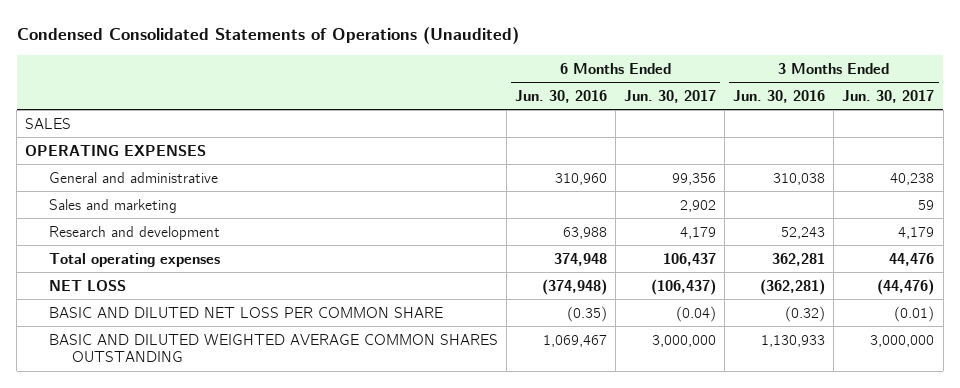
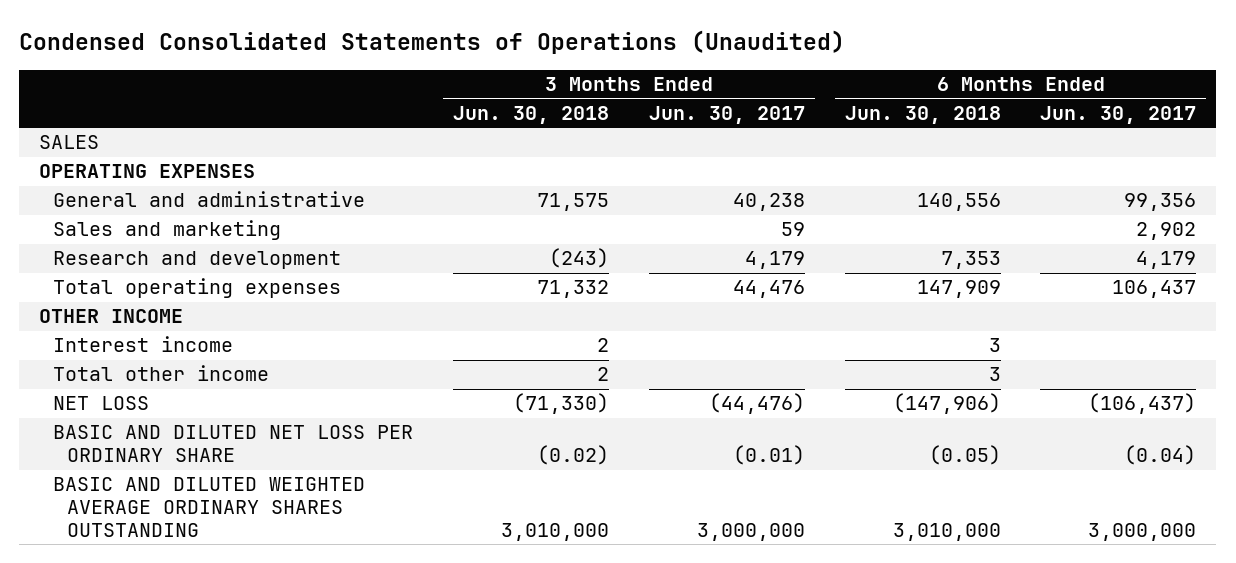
- | 6 Months Ended Jun. 30, 2016 | 6 Months Ended Jun. 30, 2017 | 3 Months Ended Jun. 30, 2016 | 3 Months Ended Jun. 30, 2017
+ | 3 Months Ended Jun. 30, 2018 | 3 Months Ended Jun. 30, 2017 | 6 Months Ended Jun. 30, 2018 | 6 Months Ended Jun. 30, 2017
+ OTHER INCOME
+ Interest income | 2 | | 3 |
+ Total other income | 2 | | 3 |
- BASIC AND DILUTED NET LOSS PER COMMON SHARE | (0.35) | (0.04) | (0.32) | (0.01)
- BASIC AND DILUTED WEIGHTED AVERAGE COMMON SHARES OUTSTANDING | 1,069,467 | 3,000,000 | 1,130,933 | 3,000,000
+ BASIC AND DILUTED NET LOSS PER ORDINARY SHARE | (0.02) | (0.01) | (0.05) | (0.04)
+ BASIC AND DILUTED WEIGHTED AVERAGE ORDINARY SHARES OUTSTANDING | 3,010,000 | 3,000,000 | 3,010,000 | 3,000,000

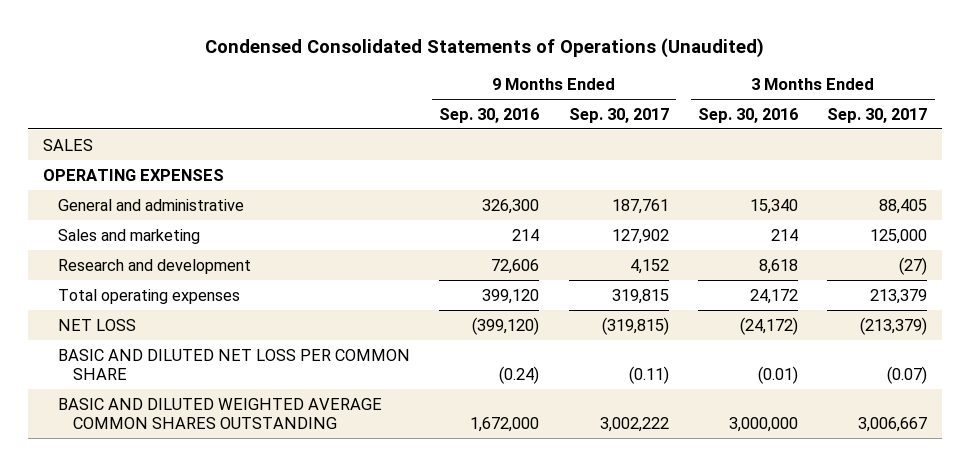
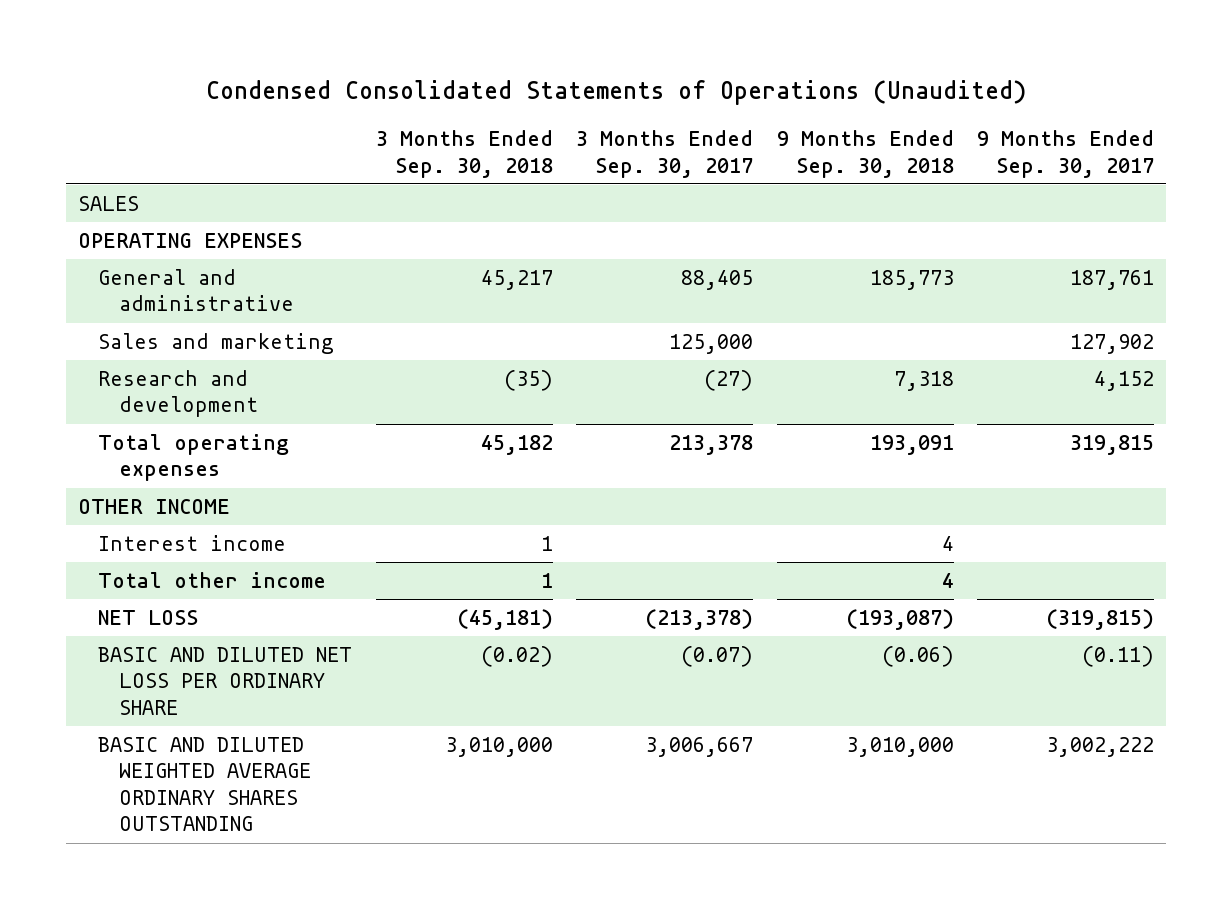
- | 9 Months Ended Sep. 30, 2016 | 9 Months Ended Sep. 30, 2017 | 3 Months Ended Sep. 30, 2016 | 3 Months Ended Sep. 30, 2017
+ | 3 Months Ended Sep. 30, 2018 | 3 Months Ended Sep. 30, 2017 | 9 Months Ended Sep. 30, 2018 | 9 Months Ended Sep. 30, 2017
- Total operating expenses | 399,120 | 319,815 | 24,172 | 213,379
- NET LOSS | (399,120) | (319,815) | (24,172) | (213,379)
- BASIC AND DILUTED NET LOSS PER COMMON SHARE | (0.24) | (0.11) | (0.01) | (0.07)
- BASIC AND DILUTED WEIGHTED AVERAGE COMMON SHARES OUTSTANDING | 1,672,000 | 3,002,222 | 3,000,000 | 3,006,667
+ Total operating expenses | 45,182 | 213,378 | 193,091 | 319,815
+ OTHER INCOME
+ Interest income | 1 | | 4 |
+ Total other income | 1 | | 4 |
+ NET LOSS | (45,181) | (213,378) | (193,087) | (319,815)
+ BASIC AND DILUTED NET LOSS PER ORDINARY SHARE | (0.02) | (0.07) | (0.06) | (0.11)
+ BASIC AND DILUTED WEIGHTED AVERAGE ORDINARY SHARES OUTSTANDING | 3,010,000 | 3,006,667 | 3,010,000 | 3,002,222

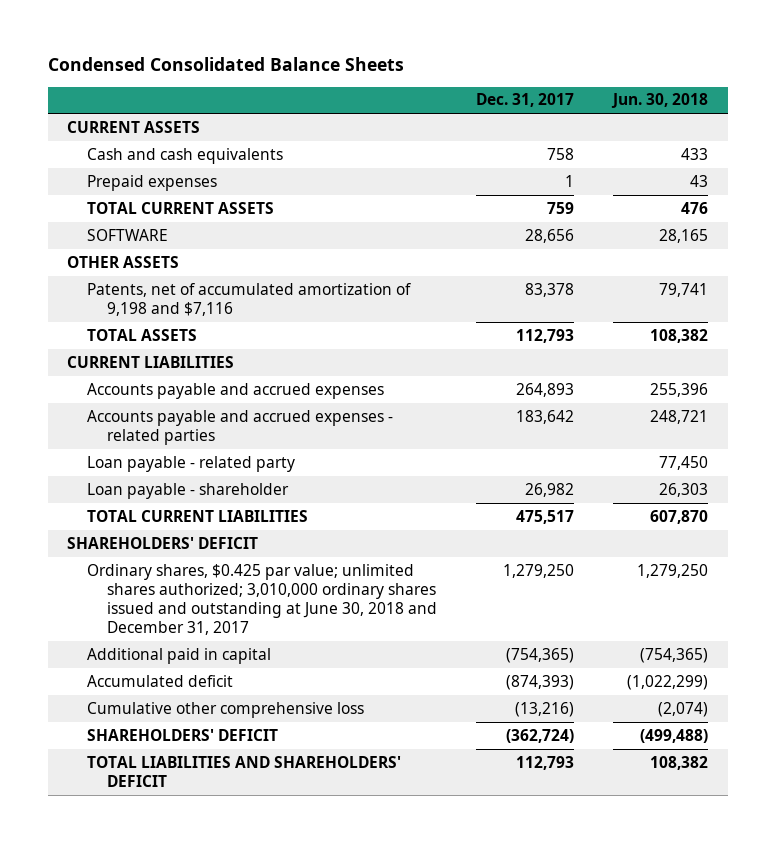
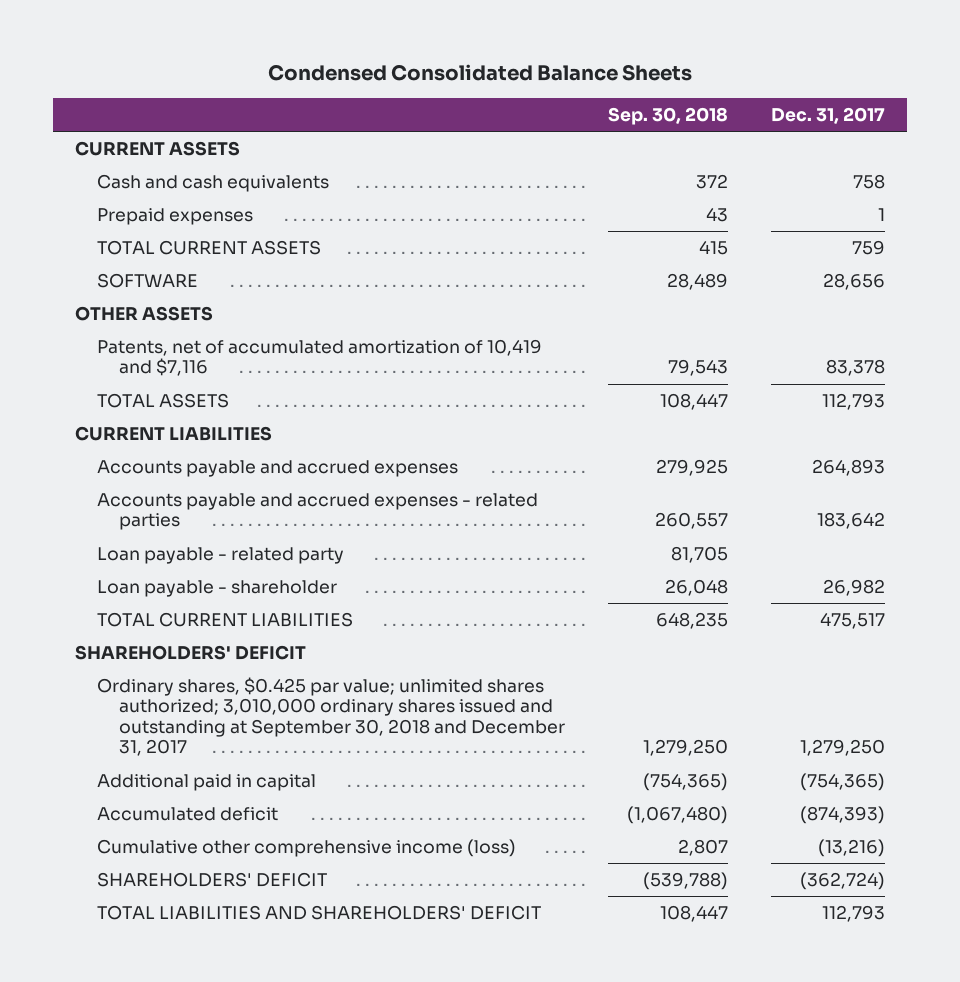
- | Dec. 31, 2017 | Jun. 30, 2018
+ | Sep. 30, 2018 | Dec. 31, 2017
- Patents, net of accumulated amortization of 9,198 and $7,116 | 83,378 | 79,741
+ Patents, net of accumulated amortization of 10,419 and $7,116 | 79,543 | 83,378
- Ordinary shares, $0.425 par value; unlimited shares authorized; 3,010,000 ordinary shares issued and outstanding at June 30, 2018 and December 31, 2017 | 1,279,250 | 1,279,250
+ Ordinary shares, $0.425 par value; unlimited shares authorized; 3,010,000 ordinary shares issued and outstanding at September 30, 2018 and December 31, 2017 | 1,279,250 | 1,279,250
- Cumulative other comprehensive loss | (13,216) | (2,074)
+ Cumulative other comprehensive income (loss) | 2,807 | (13,216)

